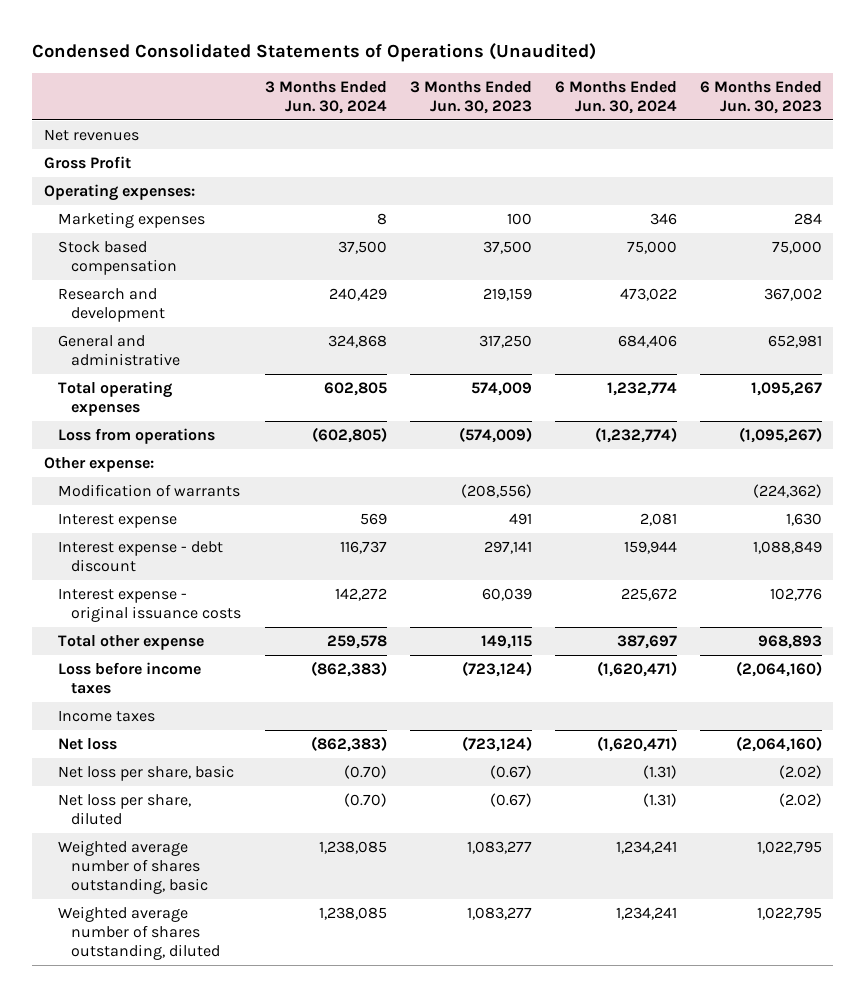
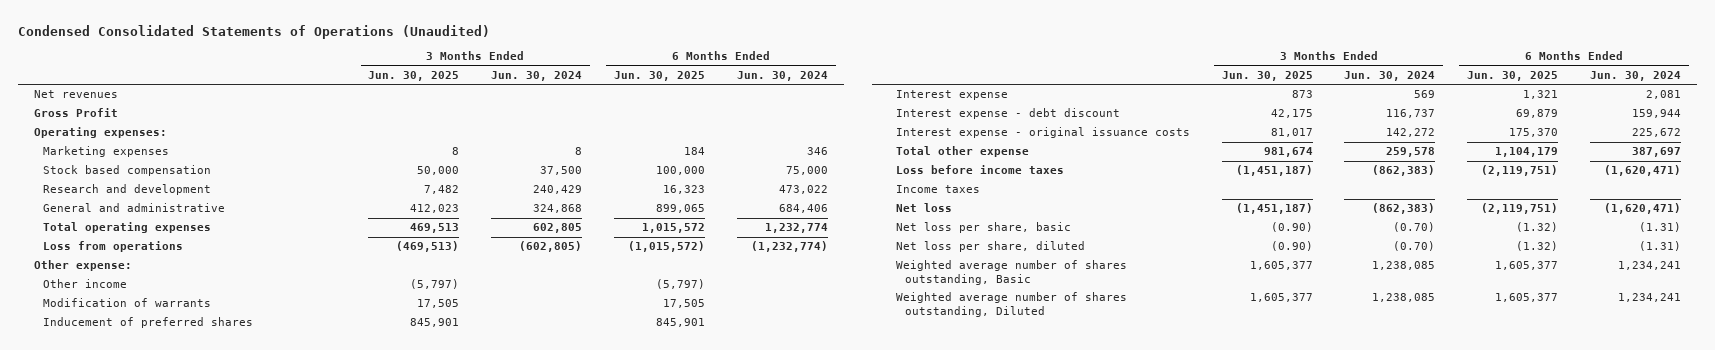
- | 3 Months Ended Jun. 30, 2024 | 3 Months Ended Jun. 30, 2023 | 6 Months Ended Jun. 30, 2024 | 6 Months Ended Jun. 30, 2023
+ | 3 Months Ended Jun. 30, 2025 | 3 Months Ended Jun. 30, 2024 | 6 Months Ended Jun. 30, 2025 | 6 Months Ended Jun. 30, 2024
+ Other income | (5,797) | | (5,797) |
+ Inducement of preferred shares | 845,901 | | 845,901 |
- Weighted average number of shares outstanding, basic | 1,238,085 | 1,083,277 | 1,234,241 | 1,022,795
- Weighted average number of shares outstanding, diluted | 1,238,085 | 1,083,277 | 1,234,241 | 1,022,795
+ Weighted average number of shares outstanding, Basic | 1,605,377 | 1,238,085 | 1,605,377 | 1,234,241
+ Weighted average number of shares outstanding, Diluted | 1,605,377 | 1,238,085 | 1,605,377 | 1,234,241

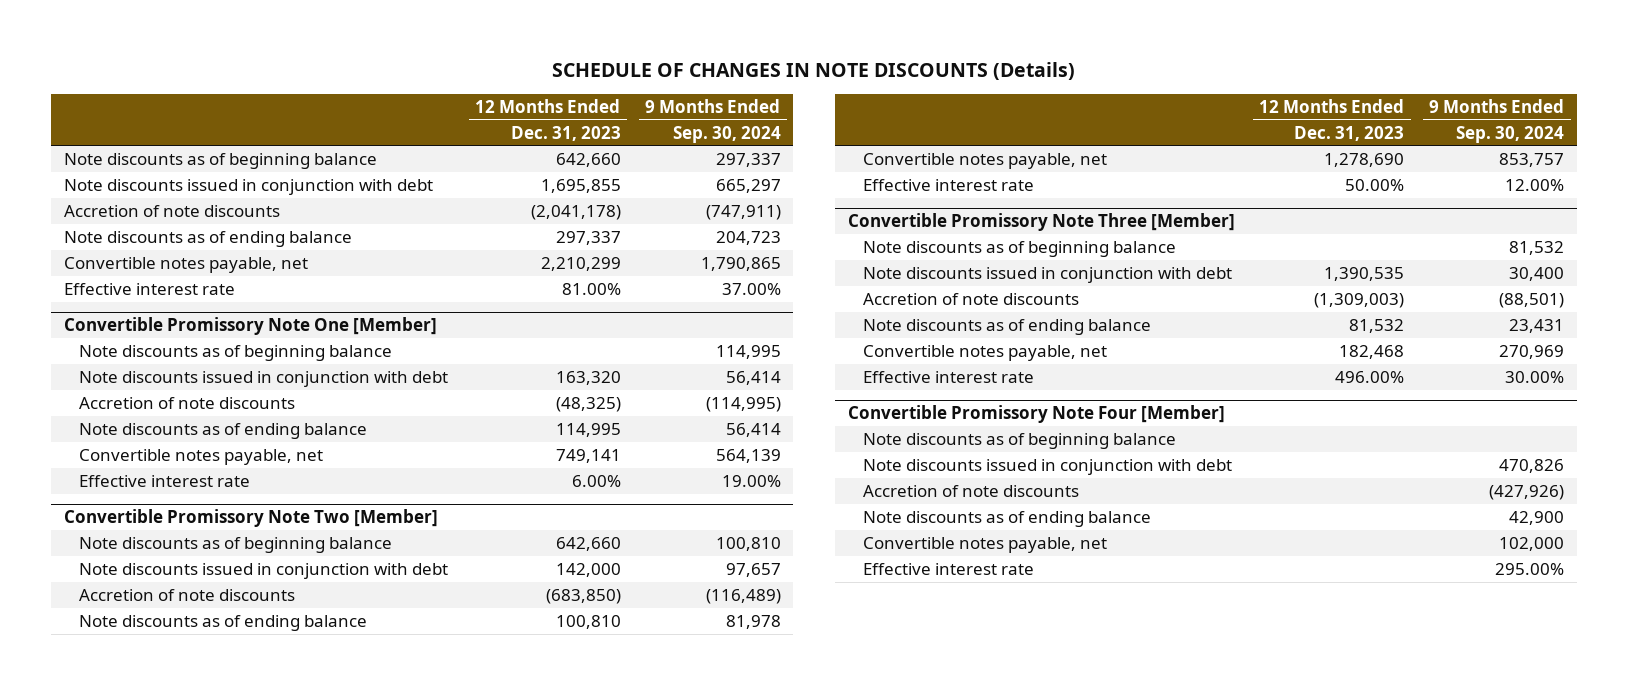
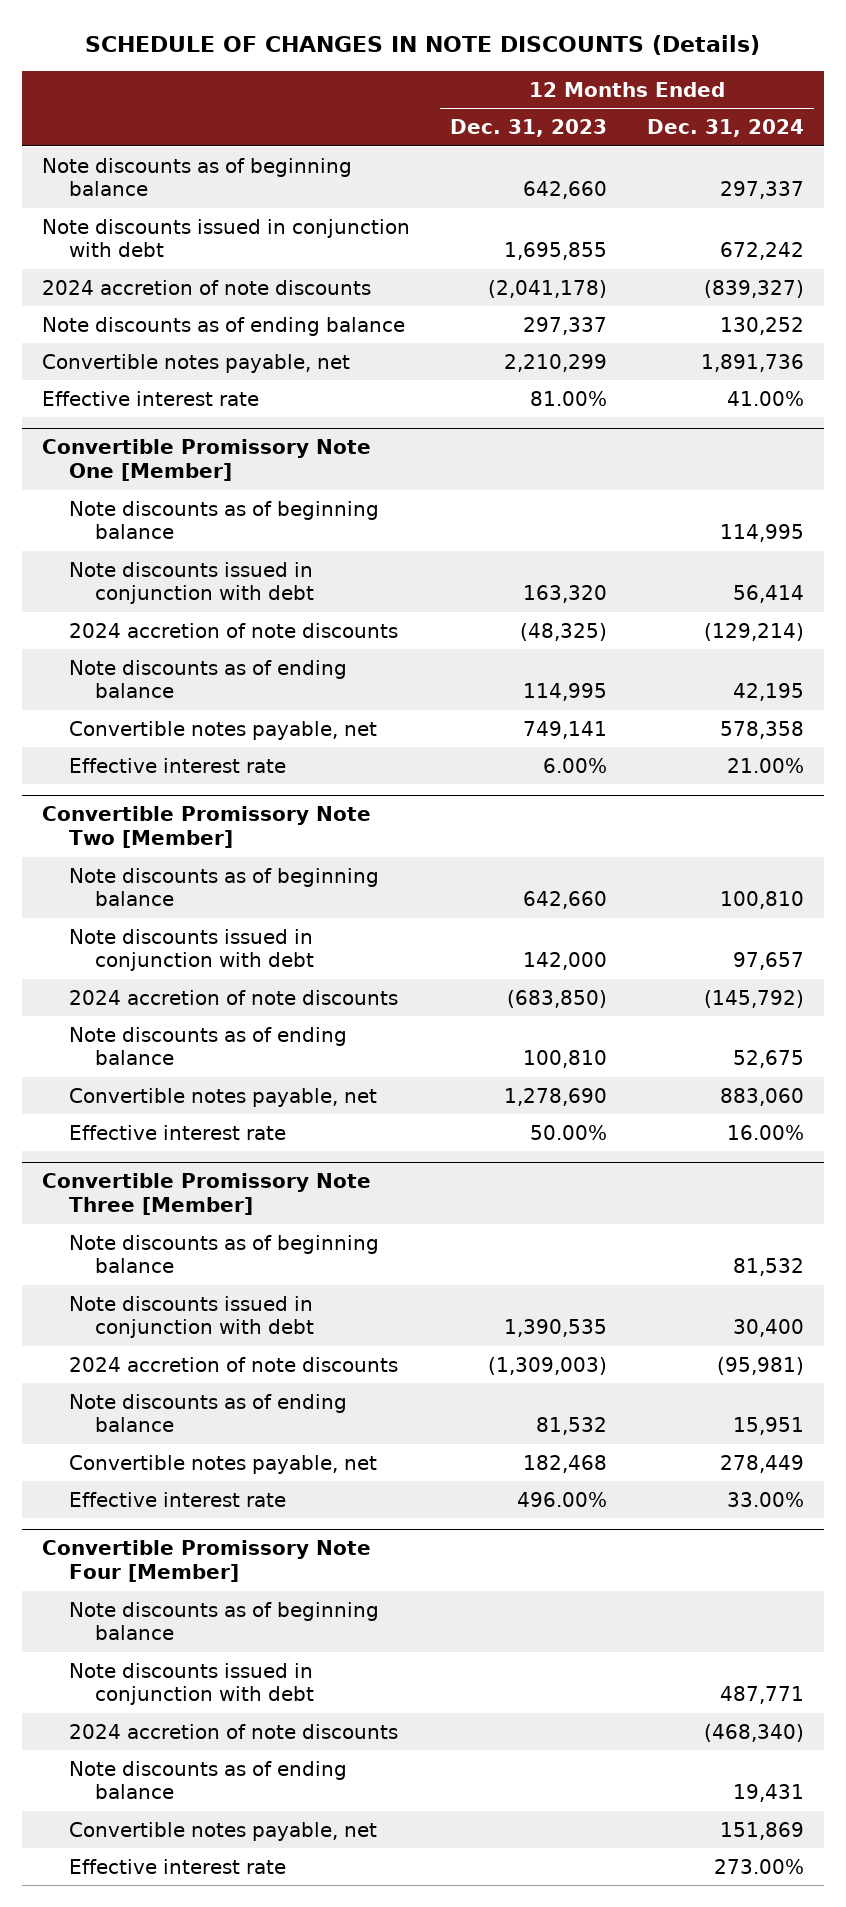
- | 12 Months Ended Dec. 31, 2023 | 9 Months Ended Sep. 30, 2024
+ | 12 Months Ended Dec. 31, 2023 | 12 Months Ended Dec. 31, 2024
- Accretion of note discounts | (2,041,178) | (747,911)
+ 2024 accretion of note discounts | (2,041,178) | (839,327)
@ Convertible Promissory Note One [Member]
- Accretion of note discounts | (48,325) | (114,995)
+ 2024 accretion of note discounts | (48,325) | (129,214)
@ Convertible Promissory Note Two [Member]
- Accretion of note discounts | (683,850) | (116,489)
+ 2024 accretion of note discounts | (683,850) | (145,792)
@ Convertible Promissory Note Three [Member]
- Accretion of note discounts | (1,309,003) | (88,501)
+ 2024 accretion of note discounts | (1,309,003) | (95,981)
@ Convertible Promissory Note Four [Member]
- Accretion of note discounts | | (427,926)
+ 2024 accretion of note discounts | | (468,340)

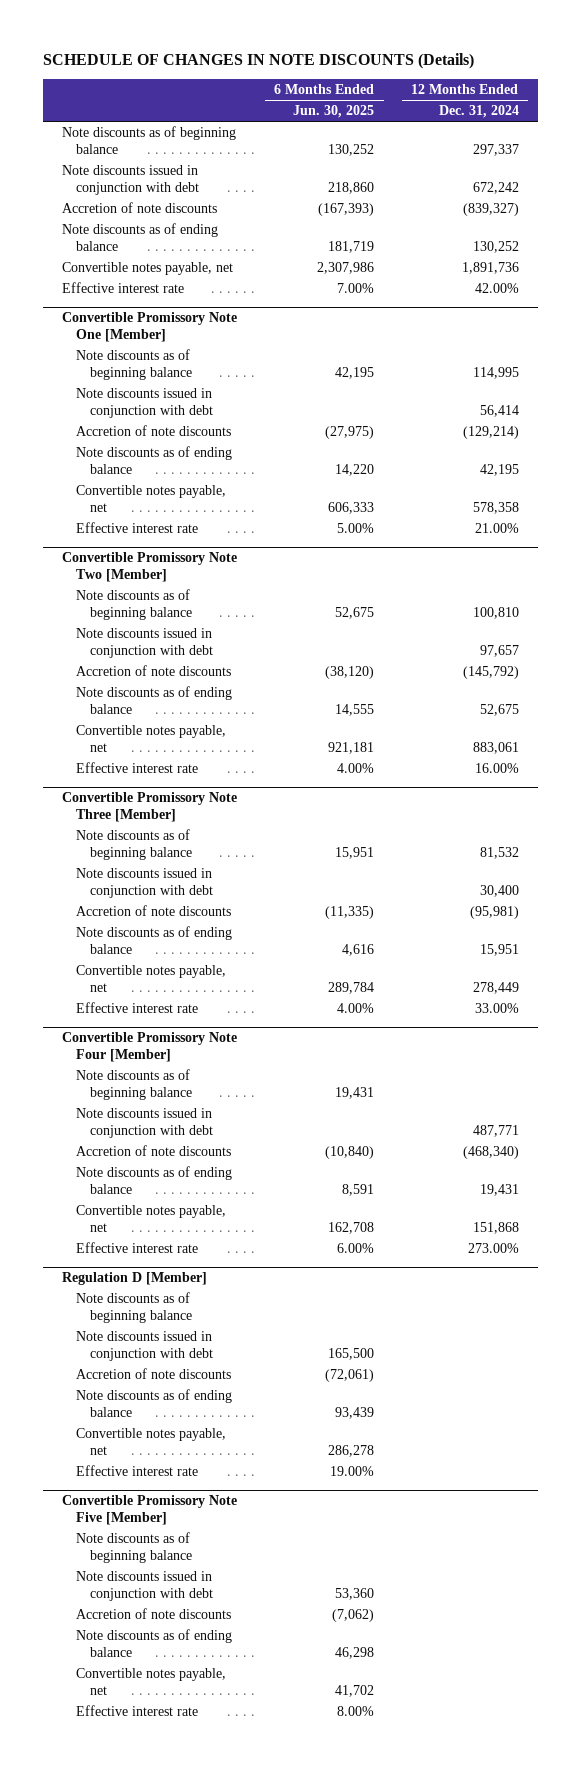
- | 12 Months Ended Dec. 31, 2023 | 12 Months Ended Dec. 31, 2024
+ | 6 Months Ended Jun. 30, 2025 | 12 Months Ended Dec. 31, 2024
- 2024 accretion of note discounts | (2,041,178) | (839,327)
+ Accretion of note discounts | (167,393) | (839,327)
- Effective interest rate | 81.00% | 41.00%
+ Effective interest rate | 7.00% | 42.00%
@ Convertible Promissory Note One [Member]
- 2024 accretion of note discounts | (48,325) | (129,214)
+ Accretion of note discounts | (27,975) | (129,214)
@ Convertible Promissory Note Two [Member]
- 2024 accretion of note discounts | (683,850) | (145,792)
+ Accretion of note discounts | (38,120) | (145,792)
- Convertible notes payable, net | 1,278,690 | 883,060
+ Convertible notes payable, net | 921,181 | 883,061
@ Convertible Promissory Note Three [Member]
- 2024 accretion of note discounts | (1,309,003) | (95,981)
+ Accretion of note discounts | (11,335) | (95,981)
@ Convertible Promissory Note Four [Member]
- 2024 accretion of note discounts | | (468,340)
+ Accretion of note discounts | (10,840) | (468,340)
- Convertible notes payable, net | | 151,869
+ Convertible notes payable, net | 162,708 | 151,868
+ Regulation D [Member]
+ Note discounts as of beginning balance
+ Note discounts issued in conjunction with debt | 165,500 |
+ Accretion of note discounts | (72,061) |
+ Note discounts as of ending balance | 93,439 |
+ Convertible notes payable, net | 286,278 |
+ Effective interest rate | 19.00% |
+ Convertible Promissory Note Five [Member]
+ Note discounts as of beginning balance
+ Note discounts issued in conjunction with debt | 53,360 |
+ Accretion of note discounts | (7,062) |
+ Note discounts as of ending balance | 46,298 |
+ Convertible notes payable, net | 41,702 |
+ Effective interest rate | 8.00% |

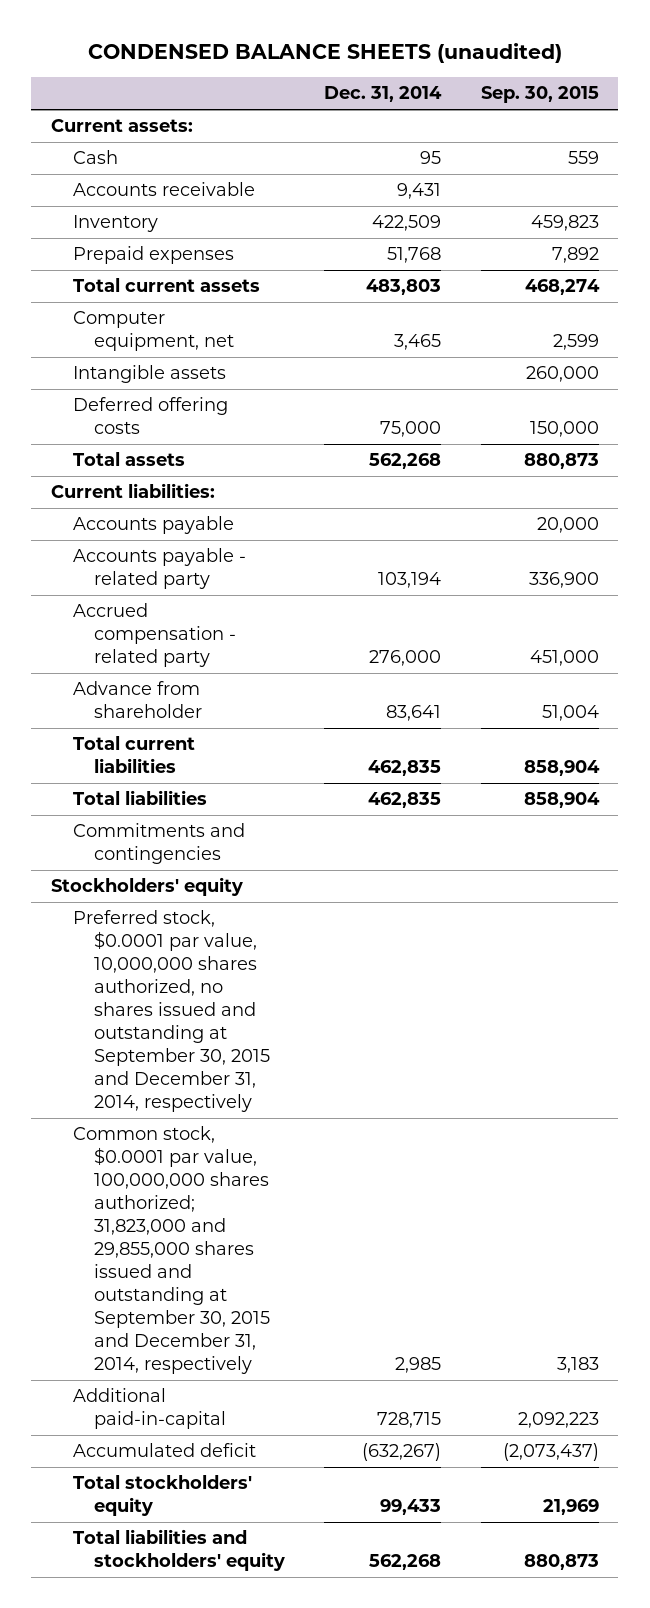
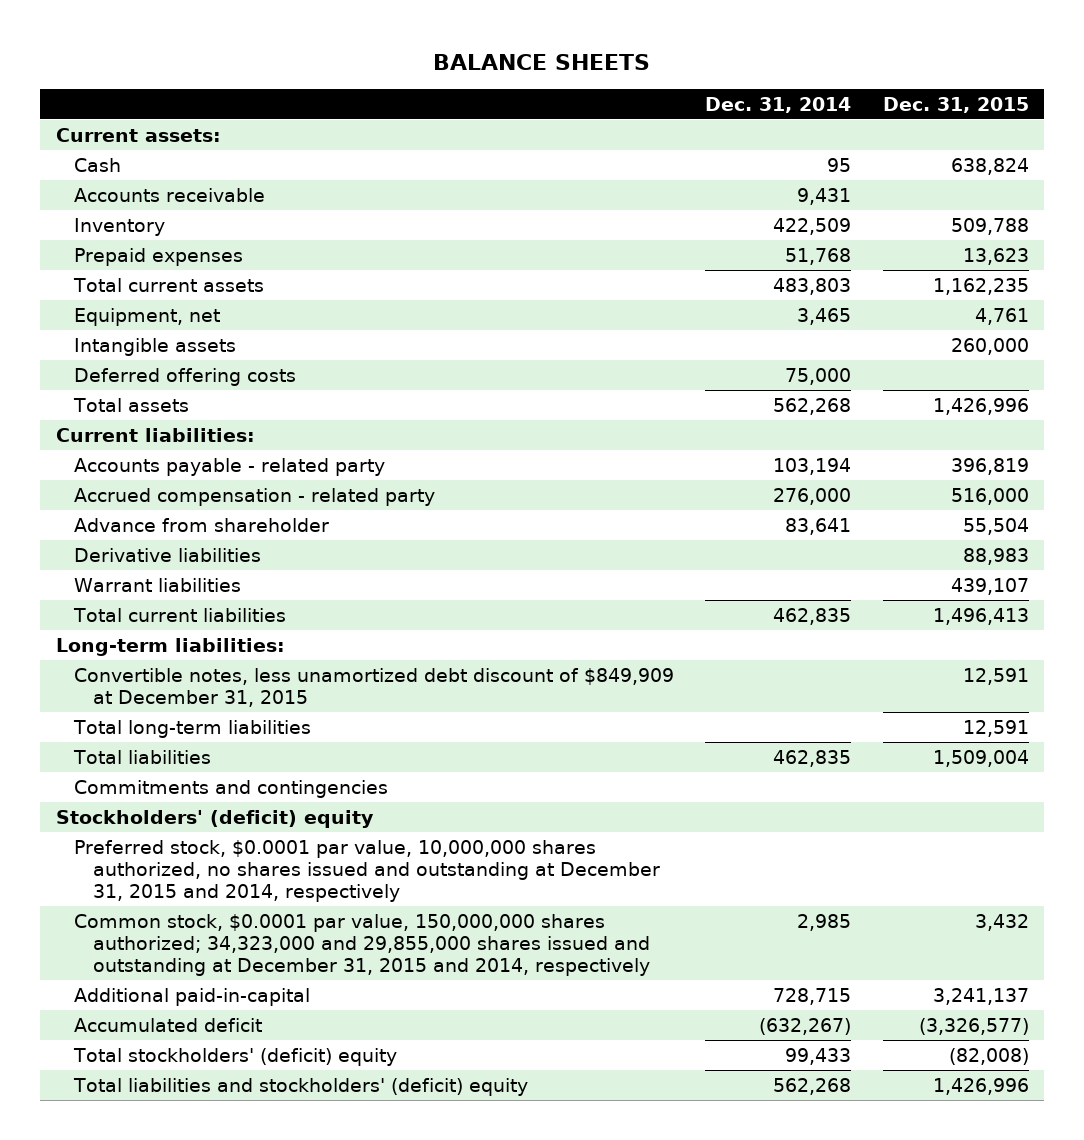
- CONDENSED BALANCE SHEETS (unaudited)
+ BALANCE SHEETS
- | Dec. 31, 2014 | Sep. 30, 2015
+ | Dec. 31, 2014 | Dec. 31, 2015
- Computer equipment, net | 3,465 | 2,599
+ Equipment, net | 3,465 | 4,761
- Accounts payable | | 20,000
+ Derivative liabilities | | 88,983
+ Warrant liabilities | | 439,107
+ Long-term liabilities:
+ Convertible notes, less unamortized debt discount of $849,909 at December 31, 2015 | | 12,591
+ Total long-term liabilities | | 12,591
- Stockholders' equity
- Preferred stock, $0.0001 par value, 10,000,000 shares authorized, no shares issued and outstanding at September 30, 2015 and December 31, 2014, respectively
- Common stock, $0.0001 par value, 100,000,000 shares authorized; 31,823,000 and 29,855,000 shares issued and outstanding at September 30, 2015 and December 31, 2014, respectively | 2,985 | 3,183
+ Stockholders' (deficit) equity
+ Preferred stock, $0.0001 par value, 10,000,000 shares authorized, no shares issued and outstanding at December 31, 2015 and 2014, respectively
+ Common stock, $0.0001 par value, 150,000,000 shares authorized; 34,323,000 and 29,855,000 shares issued and outstanding at December 31, 2015 and 2014, respectively | 2,985 | 3,432
- Total stockholders' equity | 99,433 | 21,969
- Total liabilities and stockholders' equity | 562,268 | 880,873
+ Total stockholders' (deficit) equity | 99,433 | (82,008)
+ Total liabilities and stockholders' (deficit) equity | 562,268 | 1,426,996

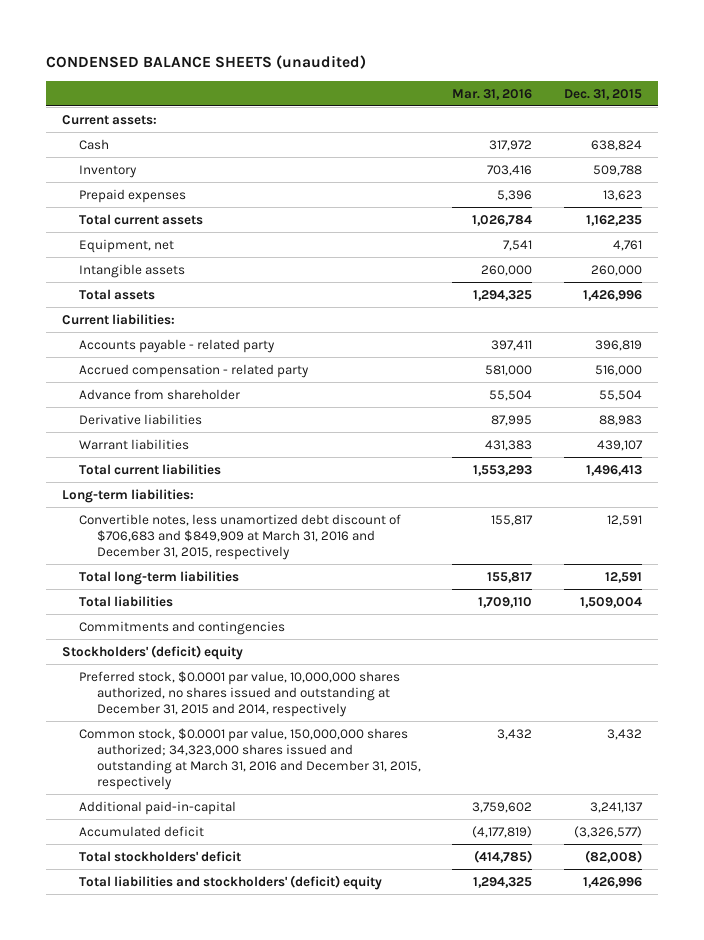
- BALANCE SHEETS
+ CONDENSED BALANCE SHEETS (unaudited)
- | Dec. 31, 2014 | Dec. 31, 2015
+ | Mar. 31, 2016 | Dec. 31, 2015
- Accounts receivable | 9,431 |
- Deferred offering costs | 75,000 |
- Convertible notes, less unamortized debt discount of $849,909 at December 31, 2015 | | 12,591
+ Convertible notes, less unamortized debt discount of $706,683 and $849,909 at March 31, 2016 and December 31, 2015, respectively | 155,817 | 12,591
- Common stock, $0.0001 par value, 150,000,000 shares authorized; 34,323,000 and 29,855,000 shares issued and outstanding at December 31, 2015 and 2014, respectively | 2,985 | 3,432
+ Common stock, $0.0001 par value, 150,000,000 shares authorized; 34,323,000 shares issued and outstanding at March 31, 2016 and December 31, 2015, respectively | 3,432 | 3,432
- Total stockholders' (deficit) equity | 99,433 | (82,008)
+ Total stockholders' deficit | (414,785) | (82,008)

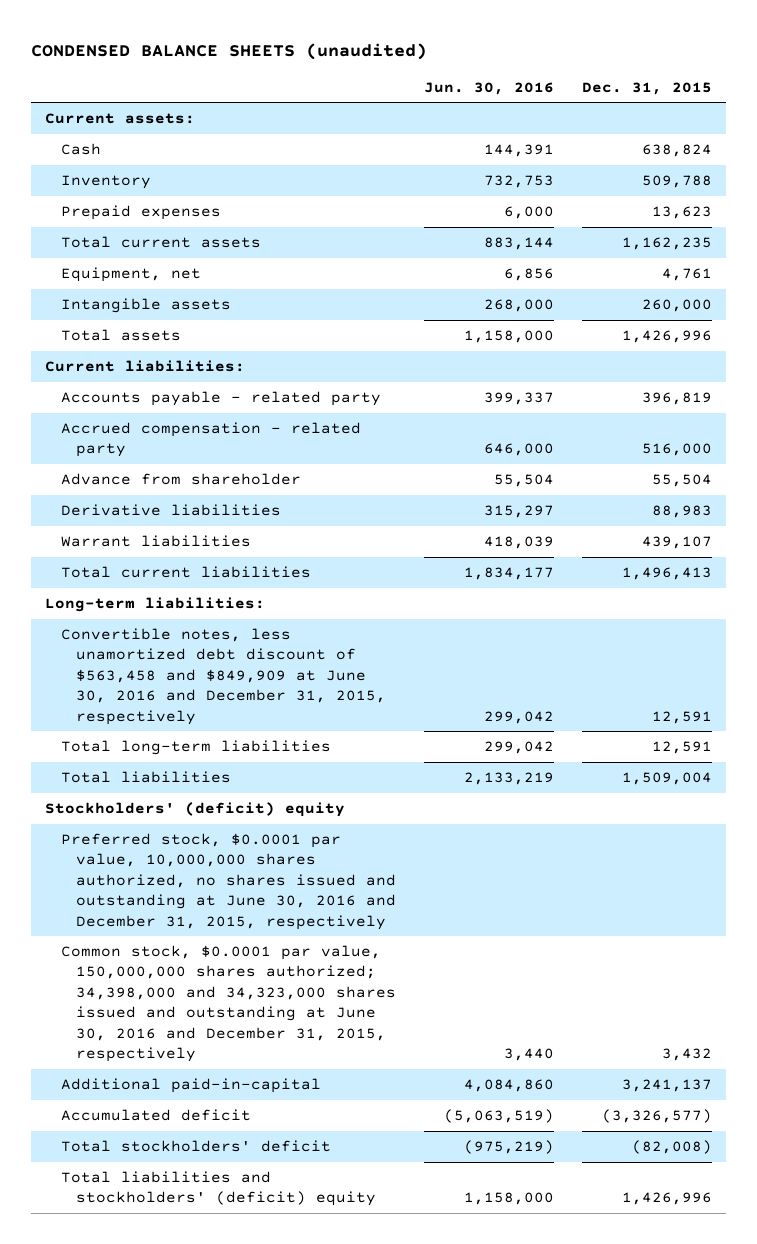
- | Mar. 31, 2016 | Dec. 31, 2015
+ | Jun. 30, 2016 | Dec. 31, 2015
- Convertible notes, less unamortized debt discount of $706,683 and $849,909 at March 31, 2016 and December 31, 2015, respectively | 155,817 | 12,591
+ Convertible notes, less unamortized debt discount of $563,458 and $849,909 at June 30, 2016 and December 31, 2015, respectively | 299,042 | 12,591
- Commitments and contingencies
- Preferred stock, $0.0001 par value, 10,000,000 shares authorized, no shares issued and outstanding at December 31, 2015 and 2014, respectively
- Common stock, $0.0001 par value, 150,000,000 shares authorized; 34,323,000 shares issued and outstanding at March 31, 2016 and December 31, 2015, respectively | 3,432 | 3,432
+ Preferred stock, $0.0001 par value, 10,000,000 shares authorized, no shares issued and outstanding at June 30, 2016 and December 31, 2015, respectively
+ Common stock, $0.0001 par value, 150,000,000 shares authorized; 34,398,000 and 34,323,000 shares issued and outstanding at June 30, 2016 and December 31, 2015, respectively | 3,440 | 3,432

